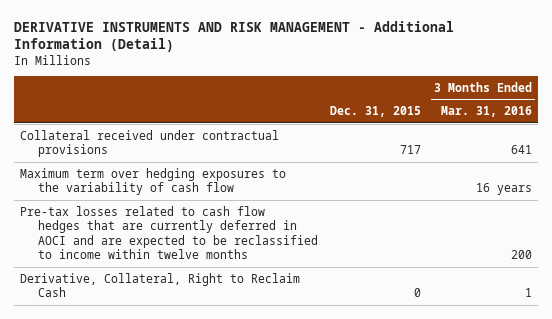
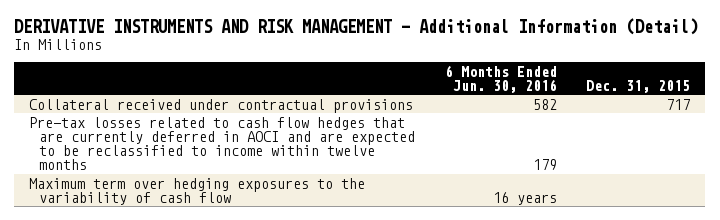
- | Dec. 31, 2015 | 3 Months Ended Mar. 31, 2016
+ | 6 Months Ended Jun. 30, 2016 | Dec. 31, 2015
- Derivative, Collateral, Right to Reclaim Cash | 0 | 1
moved down: Maximum term over hedging exposures to the variability of cash flow | 16 years |

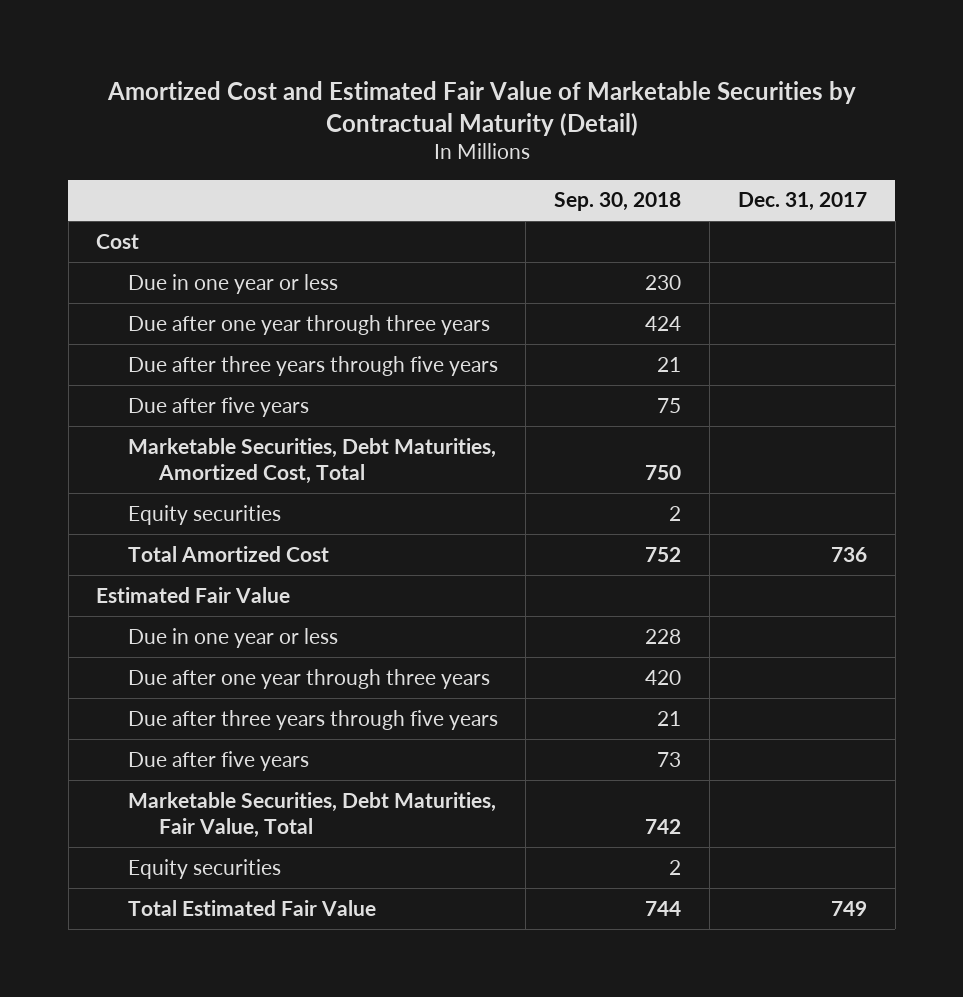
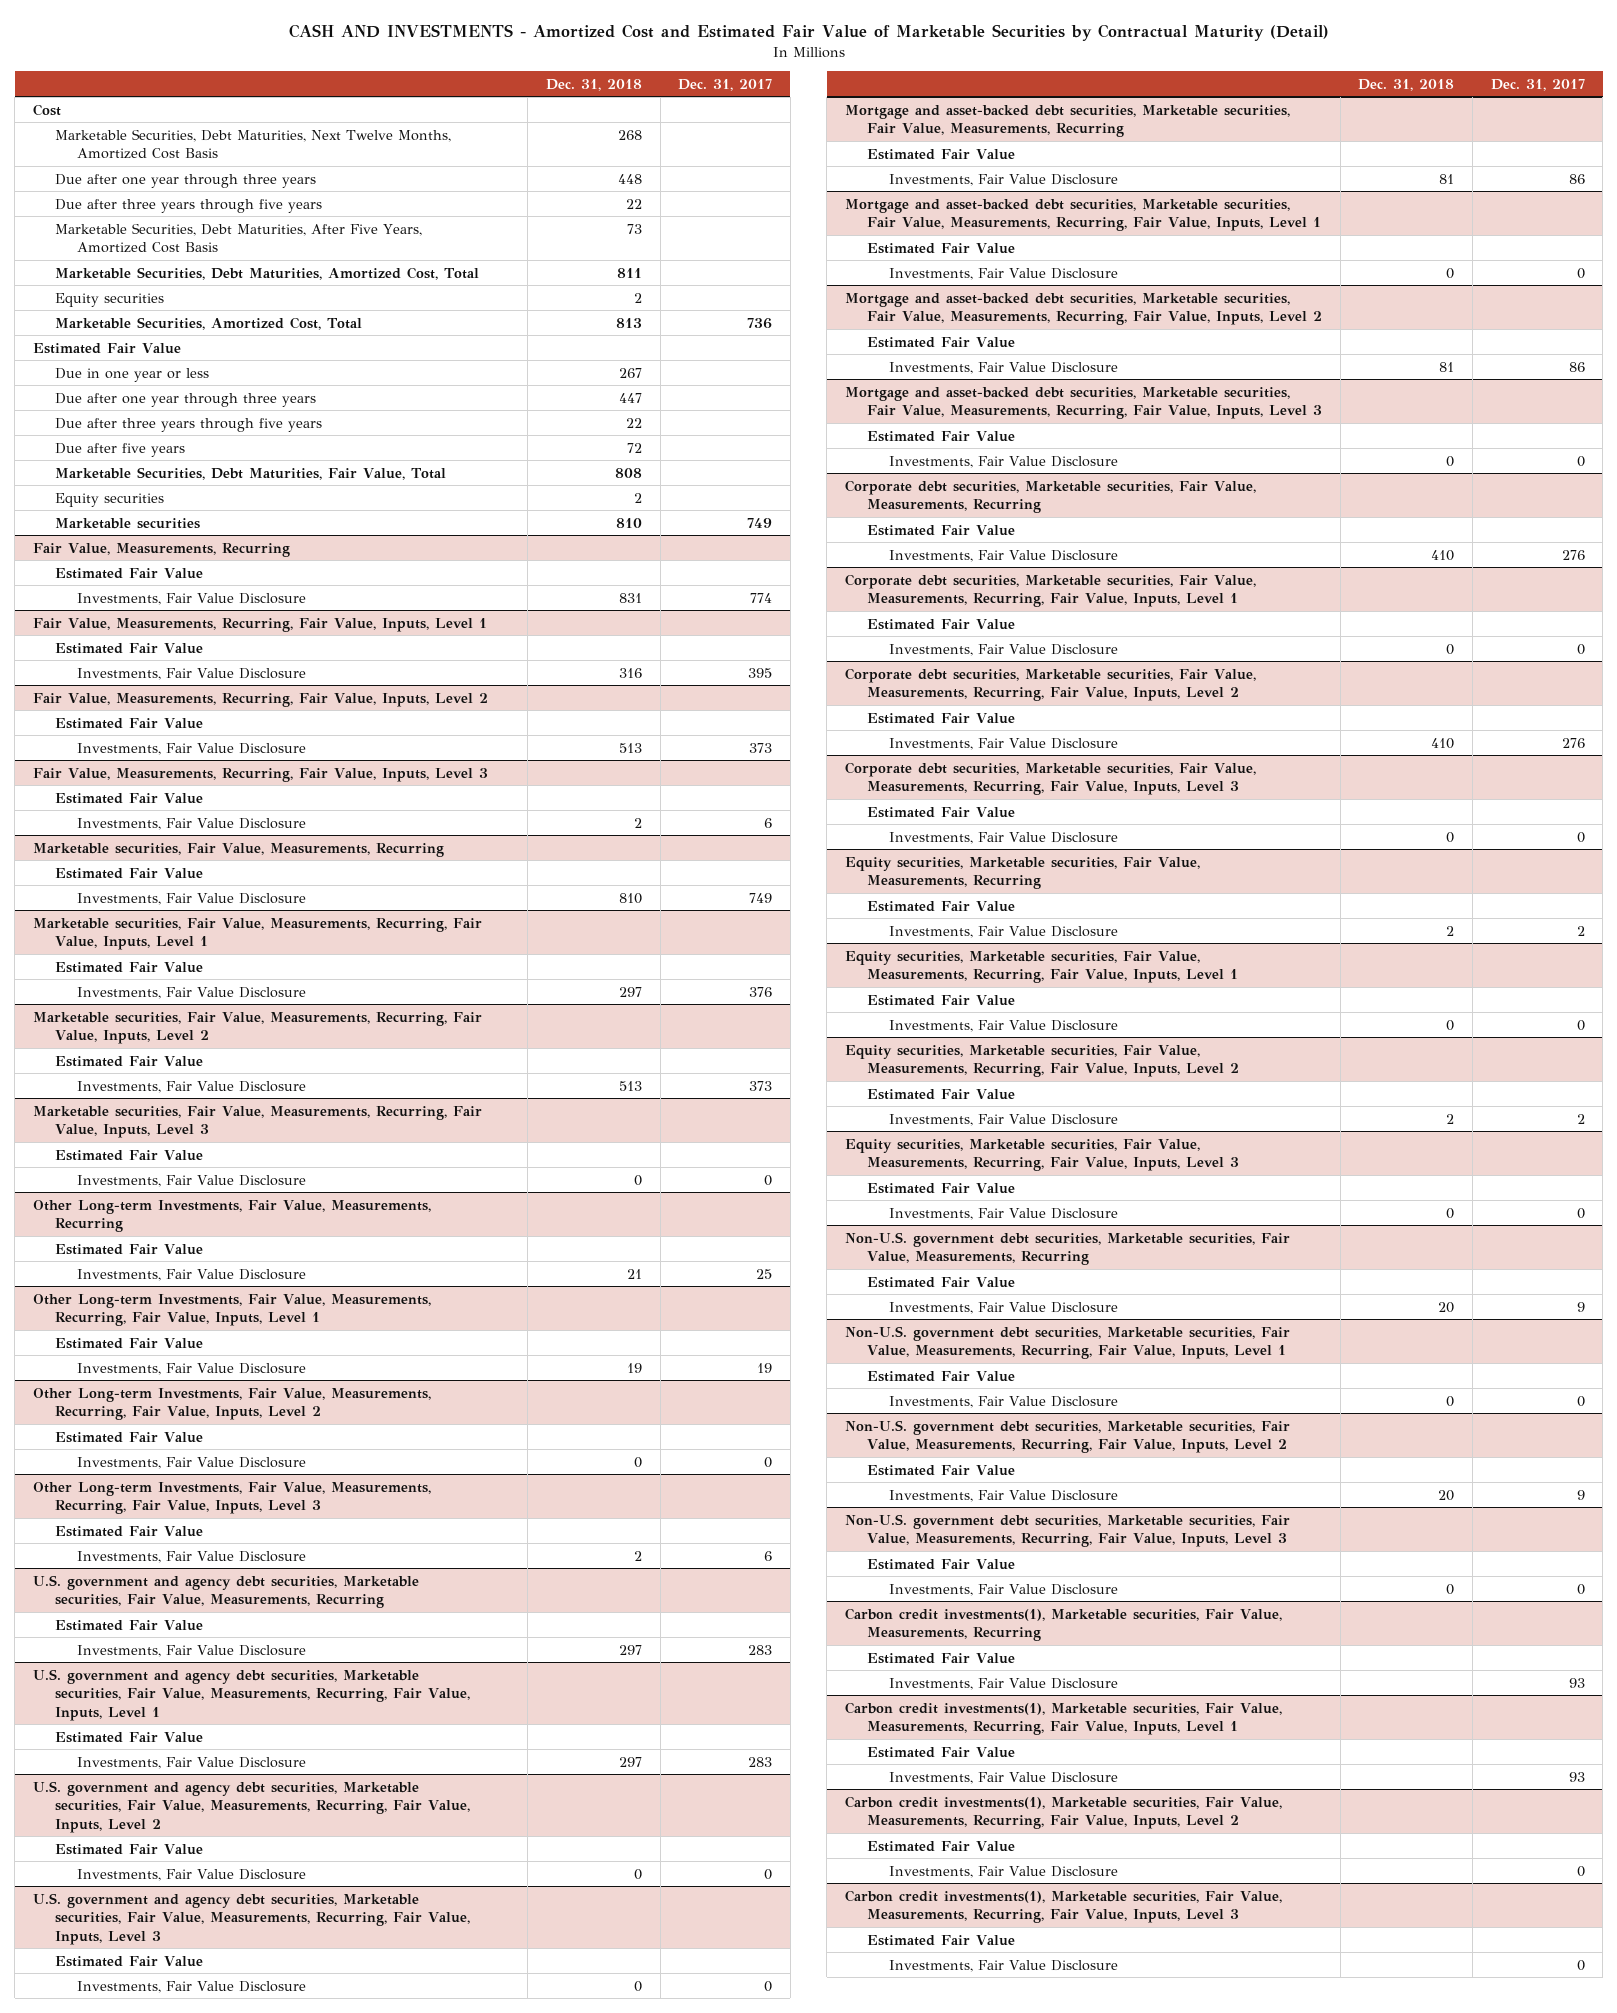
- Amortized Cost and Estimated Fair Value of Marketable Securities by Contractual Maturity (Detail)
+ CASH AND INVESTMENTS - Amortized Cost and Estimated Fair Value of Marketable Securities by Contractual Maturity (Detail)
- | Sep. 30, 2018 | Dec. 31, 2017
+ | Dec. 31, 2018 | Dec. 31, 2017
- Due in one year or less | 230 |
+ Marketable Securities, Debt Maturities, Next Twelve Months, Amortized Cost Basis | 268 |
- Due after five years | 75 |
+ Marketable Securities, Debt Maturities, After Five Years, Amortized Cost Basis | 73 |
- Total Amortized Cost | 752 | 736
+ Marketable Securities, Amortized Cost, Total | 813 | 736
- Total Estimated Fair Value | 744 | 749
+ Marketable securities | 810 | 749
+ Fair Value, Measurements, Recurring
+ Estimated Fair Value
+ Investments, Fair Value Disclosure | 831 | 774
+ Fair Value, Measurements, Recurring, Fair Value, Inputs, Level 1
+ Estimated Fair Value
+ Investments, Fair Value Disclosure | 316 | 395
+ Fair Value, Measurements, Recurring, Fair Value, Inputs, Level 2
+ Estimated Fair Value
+ Investments, Fair Value Disclosure | 513 | 373
+ Fair Value, Measurements, Recurring, Fair Value, Inputs, Level 3
+ Estimated Fair Value
+ Investments, Fair Value Disclosure | 2 | 6
+ Marketable securities, Fair Value, Measurements, Recurring
+ Estimated Fair Value
+ Investments, Fair Value Disclosure | 810 | 749
+ Marketable securities, Fair Value, Measurements, Recurring, Fair Value, Inputs, Level 1
+ Estimated Fair Value
+ Investments, Fair Value Disclosure | 297 | 376
+ Marketable securities, Fair Value, Measurements, Recurring, Fair Value, Inputs, Level 2
+ Estimated Fair Value
+ Investments, Fair Value Disclosure | 513 | 373
+ Marketable securities, Fair Value, Measurements, Recurring, Fair Value, Inputs, Level 3
+ Estimated Fair Value
+ Investments, Fair Value Disclosure | 0 | 0
+ Other Long-term Investments, Fair Value, Measurements, Recurring
+ Estimated Fair Value
+ Investments, Fair Value Disclosure | 21 | 25
+ Other Long-term Investments, Fair Value, Measurements, Recurring, Fair Value, Inputs, Level 1
+ Estimated Fair Value
+ Investments, Fair Value Disclosure | 19 | 19
+ Other Long-term Investments, Fair Value, Measurements, Recurring, Fair Value, Inputs, Level 2
+ Estimated Fair Value
+ Investments, Fair Value Disclosure | 0 | 0
+ Other Long-term Investments, Fair Value, Measurements, Recurring, Fair Value, Inputs, Level 3
+ Estimated Fair Value
+ Investments, Fair Value Disclosure | 2 | 6
+ U.S. government and agency debt securities, Marketable securities, Fair Value, Measurements, Recurring
+ Estimated Fair Value
+ Investments, Fair Value Disclosure | 297 | 283
+ U.S. government and agency debt securities, Marketable securities, Fair Value, Measurements, Recurring, Fair Value, Inputs, Level 1
+ Estimated Fair Value
+ Investments, Fair Value Disclosure | 297 | 283
+ U.S. government and agency debt securities, Marketable securities, Fair Value, Measurements, Recurring, Fair Value, Inputs, Level 2
+ Estimated Fair Value
+ Investments, Fair Value Disclosure | 0 | 0
+ U.S. government and agency debt securities, Marketable securities, Fair Value, Measurements, Recurring, Fair Value, Inputs, Level 3
+ Estimated Fair Value
+ Investments, Fair Value Disclosure | 0 | 0
+ Mortgage and asset-backed debt securities, Marketable securities, Fair Value, Measurements, Recurring
+ Estimated Fair Value
+ Investments, Fair Value Disclosure | 81 | 86
+ Mortgage and asset-backed debt securities, Marketable securities, Fair Value, Measurements, Recurring, Fair Value, Inputs, Level 1
+ Estimated Fair Value
+ Investments, Fair Value Disclosure | 0 | 0
+ Mortgage and asset-backed debt securities, Marketable securities, Fair Value, Measurements, Recurring, Fair Value, Inputs, Level 2
+ Estimated Fair Value
+ Investments, Fair Value Disclosure | 81 | 86
+ Mortgage and asset-backed debt securities, Marketable securities, Fair Value, Measurements, Recurring, Fair Value, Inputs, Level 3
+ Estimated Fair Value
+ Investments, Fair Value Disclosure | 0 | 0
+ Corporate debt securities, Marketable securities, Fair Value, Measurements, Recurring
+ Estimated Fair Value
+ Investments, Fair Value Disclosure | 410 | 276
+ Corporate debt securities, Marketable securities, Fair Value, Measurements, Recurring, Fair Value, Inputs, Level 1
+ Estimated Fair Value
+ Investments, Fair Value Disclosure | 0 | 0
+ Corporate debt securities, Marketable securities, Fair Value, Measurements, Recurring, Fair Value, Inputs, Level 2
+ Estimated Fair Value
+ Investments, Fair Value Disclosure | 410 | 276
+ Corporate debt securities, Marketable securities, Fair Value, Measurements, Recurring, Fair Value, Inputs, Level 3
+ Estimated Fair Value
+ Investments, Fair Value Disclosure | 0 | 0
+ Equity securities, Marketable securities, Fair Value, Measurements, Recurring
+ Estimated Fair Value
+ Investments, Fair Value Disclosure | 2 | 2
+ Equity securities, Marketable securities, Fair Value, Measurements, Recurring, Fair Value, Inputs, Level 1
+ Estimated Fair Value
+ Investments, Fair Value Disclosure | 0 | 0
+ Equity securities, Marketable securities, Fair Value, Measurements, Recurring, Fair Value, Inputs, Level 2
+ Estimated Fair Value
+ Investments, Fair Value Disclosure | 2 | 2
+ Equity securities, Marketable securities, Fair Value, Measurements, Recurring, Fair Value, Inputs, Level 3
+ Estimated Fair Value
+ Investments, Fair Value Disclosure | 0 | 0
+ Non-U.S. government debt securities, Marketable securities, Fair Value, Measurements, Recurring
+ Estimated Fair Value
+ Investments, Fair Value Disclosure | 20 | 9
+ Non-U.S. government debt securities, Marketable securities, Fair Value, Measurements, Recurring, Fair Value, Inputs, Level 1
+ Estimated Fair Value
+ Investments, Fair Value Disclosure | 0 | 0
+ Non-U.S. government debt securities, Marketable securities, Fair Value, Measurements, Recurring, Fair Value, Inputs, Level 2
+ Estimated Fair Value
+ Investments, Fair Value Disclosure | 20 | 9
+ Non-U.S. government debt securities, Marketable securities, Fair Value, Measurements, Recurring, Fair Value, Inputs, Level 3
+ Estimated Fair Value
+ Investments, Fair Value Disclosure | 0 | 0
+ Carbon credit investments(1), Marketable securities, Fair Value, Measurements, Recurring
+ Estimated Fair Value
+ Investments, Fair Value Disclosure | | 93
+ Carbon credit investments(1), Marketable securities, Fair Value, Measurements, Recurring, Fair Value, Inputs, Level 1
+ Estimated Fair Value
+ Investments, Fair Value Disclosure | | 93
+ Carbon credit investments(1), Marketable securities, Fair Value, Measurements, Recurring, Fair Value, Inputs, Level 2
+ Estimated Fair Value
+ Investments, Fair Value Disclosure | | 0
+ Carbon credit investments(1), Marketable securities, Fair Value, Measurements, Recurring, Fair Value, Inputs, Level 3
+ Estimated Fair Value
+ Investments, Fair Value Disclosure | | 0

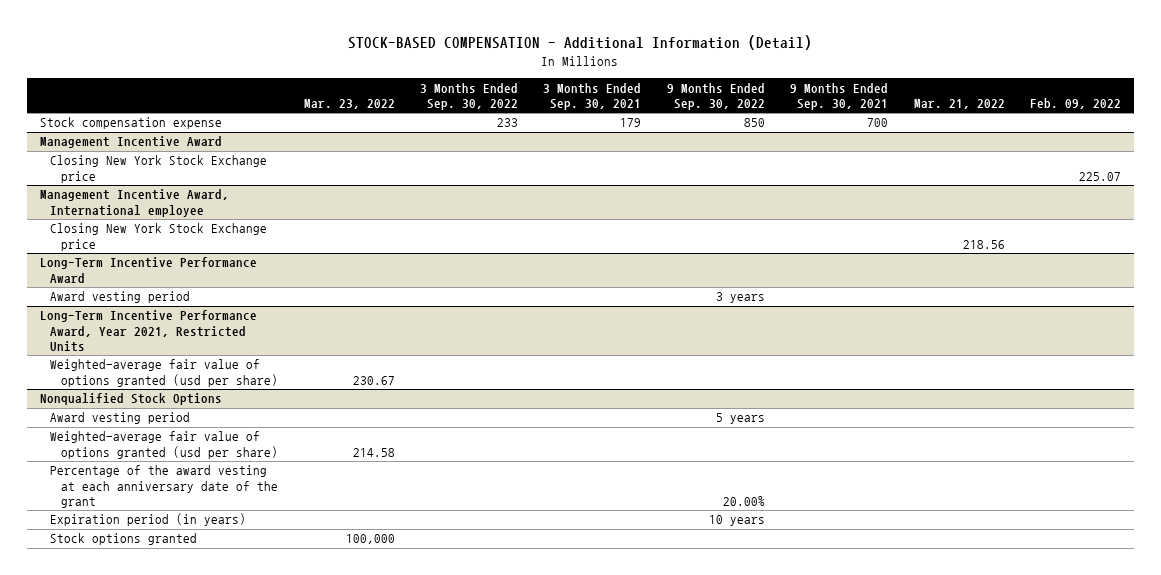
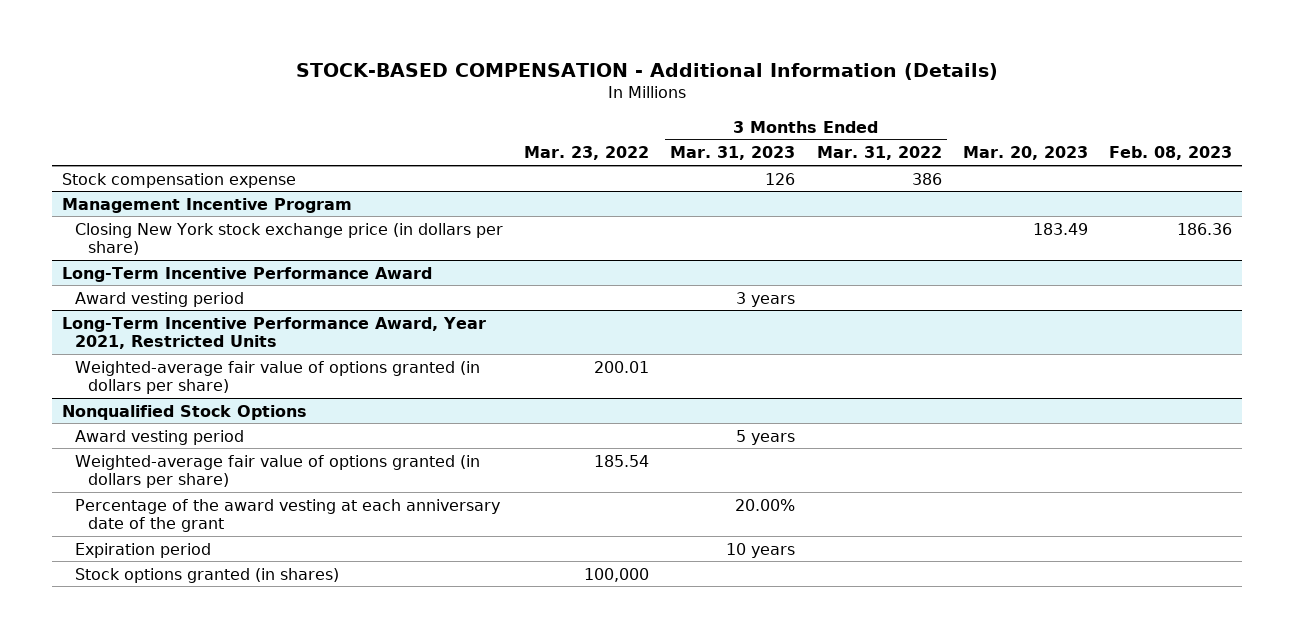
- STOCK-BASED COMPENSATION - Additional Information (Detail)
+ STOCK-BASED COMPENSATION - Additional Information (Details)
- | Mar. 23, 2022 | 3 Months Ended Sep. 30, 2022 | 3 Months Ended Sep. 30, 2021 | 9 Months Ended Sep. 30, 2022 | 9 Months Ended Sep. 30, 2021 | Mar. 21, 2022 | Feb. 09, 2022
+ | Mar. 23, 2022 | 3 Months Ended Mar. 31, 2023 | 3 Months Ended Mar. 31, 2022 | Mar. 20, 2023 | Feb. 08, 2023
- Management Incentive Award
- Closing New York Stock Exchange price | | | | | | | 225.07
- Management Incentive Award, International employee
- Closing New York Stock Exchange price | | | | | | 218.56 |
+ Management Incentive Program
+ Closing New York stock exchange price (in dollars per share) | | | | 183.49 | 186.36
@ Long-Term Incentive Performance Award, Year 2021, Restricted Units
- Weighted-average fair value of options granted (usd per share) | 230.67 | | | | | |
+ Weighted-average fair value of options granted (in dollars per share) | 200.01 | | | |
@ Nonqualified Stock Options
- Weighted-average fair value of options granted (usd per share) | 214.58 | | | | | |
+ Weighted-average fair value of options granted (in dollars per share) | 185.54 | | | |
- Expiration period (in years) | | | | 10 years | | |
- Stock options granted | 100,000 | | | | | |
+ Expiration period | | 10 years | | |
+ Stock options granted (in shares) | 100,000 | | | |

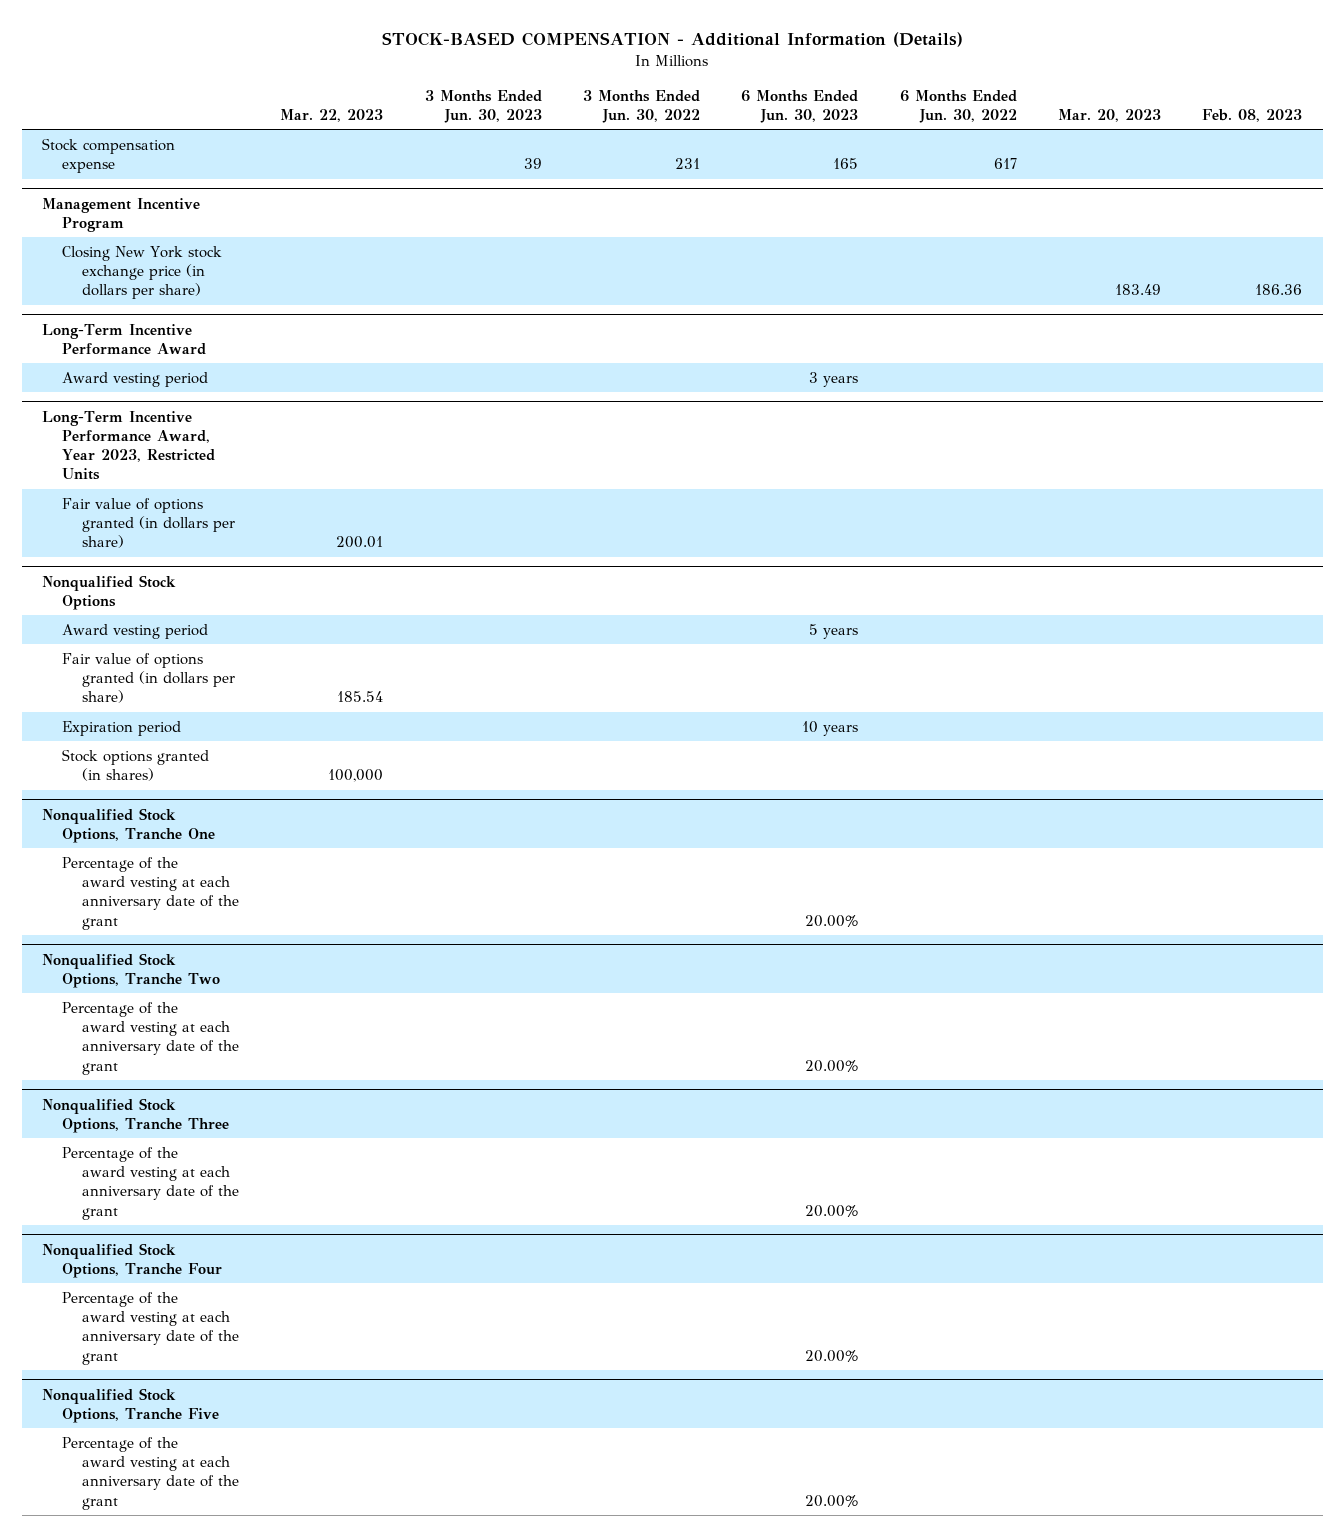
- | Mar. 23, 2022 | 3 Months Ended Mar. 31, 2023 | 3 Months Ended Mar. 31, 2022 | Mar. 20, 2023 | Feb. 08, 2023
+ | Mar. 22, 2023 | 3 Months Ended Jun. 30, 2023 | 3 Months Ended Jun. 30, 2022 | 6 Months Ended Jun. 30, 2023 | 6 Months Ended Jun. 30, 2022 | Mar. 20, 2023 | Feb. 08, 2023
- Long-Term Incentive Performance Award, Year 2021, Restricted Units
- Weighted-average fair value of options granted (in dollars per share) | 200.01 | | | |
+ Long-Term Incentive Performance Award, Year 2023, Restricted Units
+ Fair value of options granted (in dollars per share) | 200.01 | | | | | |
@ Nonqualified Stock Options
- Weighted-average fair value of options granted (in dollars per share) | 185.54 | | | |
- Percentage of the award vesting at each anniversary date of the grant | | 20.00% | | |
+ Fair value of options granted (in dollars per share) | 185.54 | | | | | |
+ Nonqualified Stock Options, Tranche One
+ Percentage of the award vesting at each anniversary date of the grant | | | | 20.00% | | |
+ Nonqualified Stock Options, Tranche Two
+ Percentage of the award vesting at each anniversary date of the grant | | | | 20.00% | | |
+ Nonqualified Stock Options, Tranche Three
+ Percentage of the award vesting at each anniversary date of the grant | | | | 20.00% | | |
+ Nonqualified Stock Options, Tranche Four
+ Percentage of the award vesting at each anniversary date of the grant | | | | 20.00% | | |
+ Nonqualified Stock Options, Tranche Five
+ Percentage of the award vesting at each anniversary date of the grant | | | | 20.00% | | |

